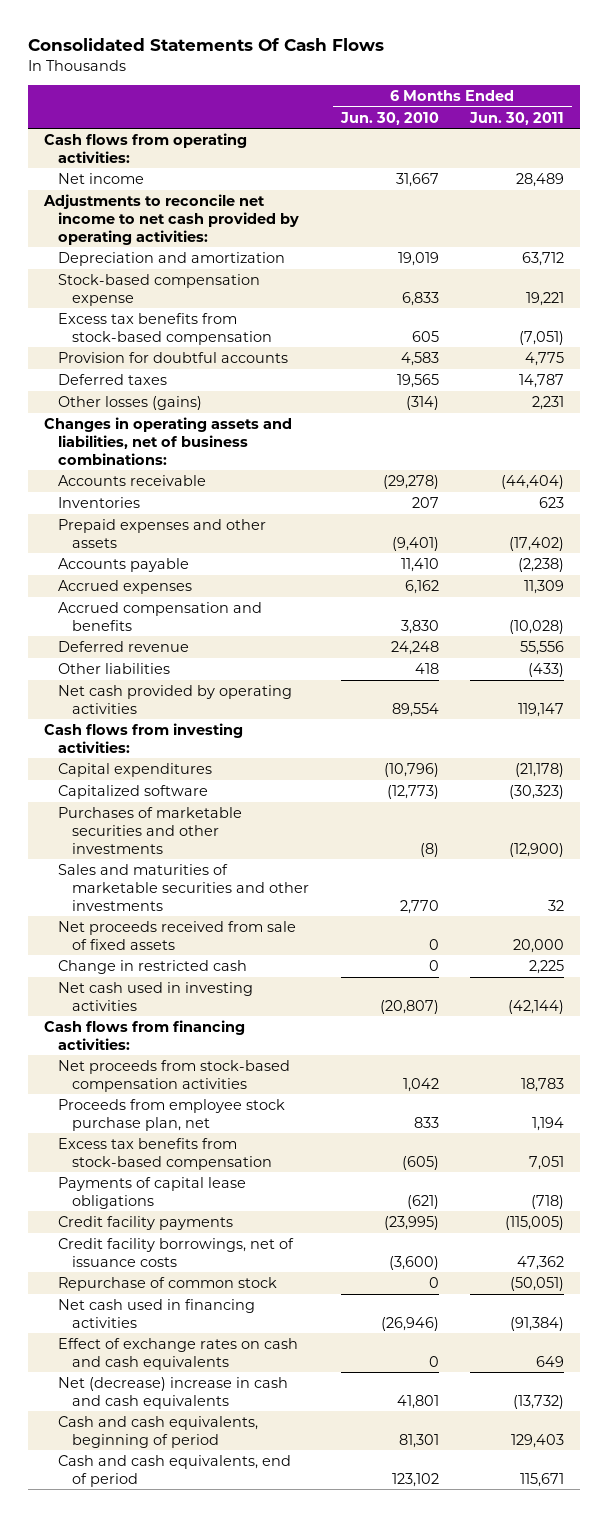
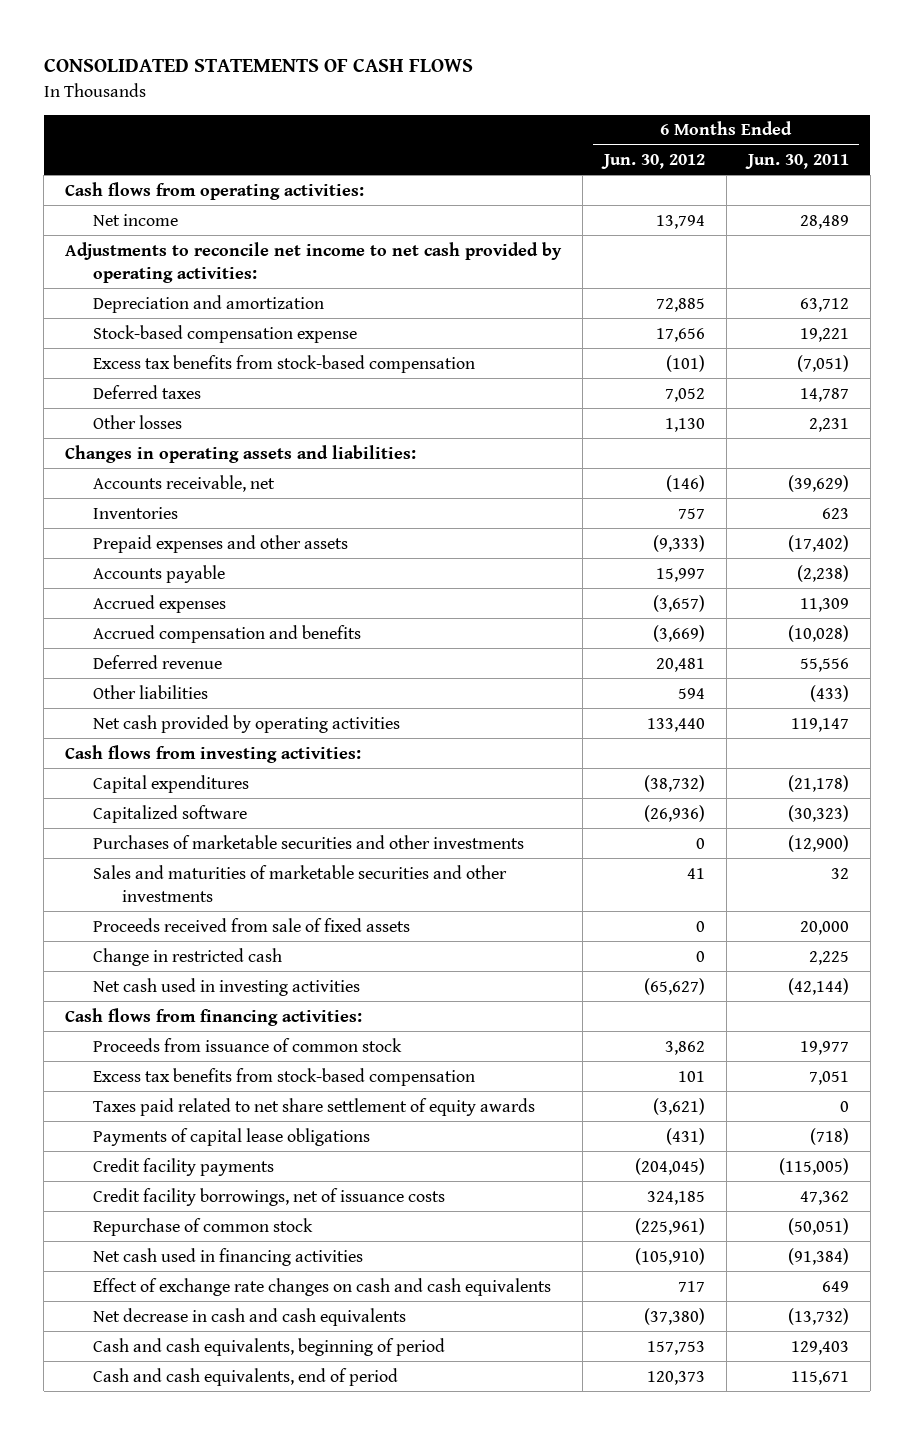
- Consolidated Statements Of Cash Flows
+ CONSOLIDATED STATEMENTS OF CASH FLOWS
- | 6 Months Ended Jun. 30, 2010 | 6 Months Ended Jun. 30, 2011
+ | 6 Months Ended Jun. 30, 2012 | 6 Months Ended Jun. 30, 2011
- Provision for doubtful accounts | 4,583 | 4,775
- Other losses (gains) | (314) | 2,231
- Changes in operating assets and liabilities, net of business combinations:
- Accounts receivable | (29,278) | (44,404)
+ Other losses | 1,130 | 2,231
+ Changes in operating assets and liabilities:
+ Accounts receivable, net | (146) | (39,629)
- Net proceeds received from sale of fixed assets | 0 | 20,000
+ Proceeds received from sale of fixed assets | 0 | 20,000
- Net proceeds from stock-based compensation activities | 1,042 | 18,783
- Proceeds from employee stock purchase plan, net | 833 | 1,194
+ Proceeds from issuance of common stock | 3,862 | 19,977
+ Taxes paid related to net share settlement of equity awards | (3,621) | 0
- Effect of exchange rates on cash and cash equivalents | 0 | 649
- Net (decrease) increase in cash and cash equivalents | 41,801 | (13,732)
+ Effect of exchange rate changes on cash and cash equivalents | 717 | 649
+ Net decrease in cash and cash equivalents | (37,380) | (13,732)

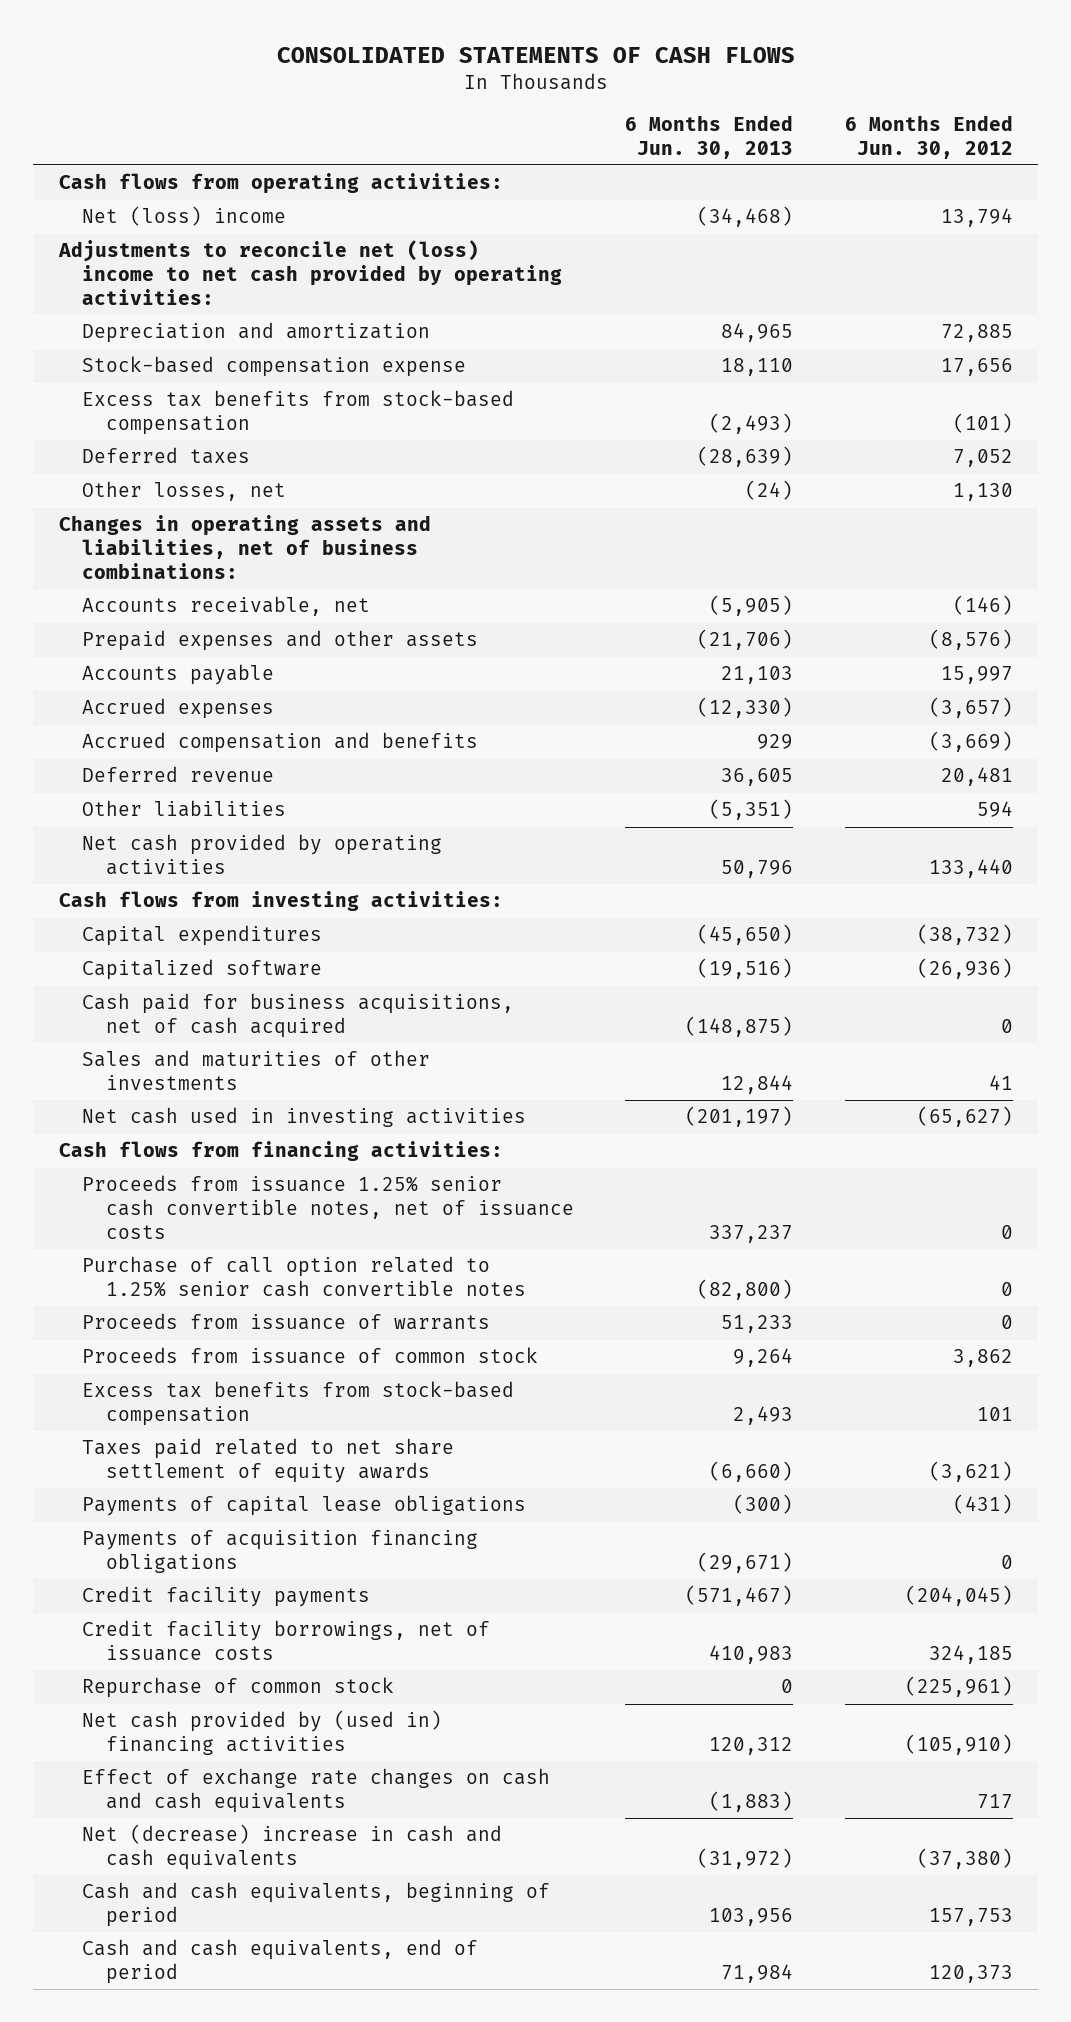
- | 6 Months Ended Jun. 30, 2012 | 6 Months Ended Jun. 30, 2011
+ | 6 Months Ended Jun. 30, 2013 | 6 Months Ended Jun. 30, 2012
- Net income | 13,794 | 28,489
- Adjustments to reconcile net income to net cash provided by operating activities:
+ Net (loss) income | (34,468) | 13,794
+ Adjustments to reconcile net (loss) income to net cash provided by operating activities:
- Other losses | 1,130 | 2,231
- Changes in operating assets and liabilities:
+ Other losses, net | (24) | 1,130
+ Changes in operating assets and liabilities, net of business combinations:
- Inventories | 757 | 623
- Prepaid expenses and other assets | (9,333) | (17,402)
+ Prepaid expenses and other assets | (21,706) | (8,576)
- Purchases of marketable securities and other investments | 0 | (12,900)
- Sales and maturities of marketable securities and other investments | 41 | 32
- Proceeds received from sale of fixed assets | 0 | 20,000
- Change in restricted cash | 0 | 2,225
+ Cash paid for business acquisitions, net of cash acquired | (148,875) | 0
+ Sales and maturities of other investments | 12,844 | 41
+ Proceeds from issuance 1.25% senior cash convertible notes, net of issuance costs | 337,237 | 0
+ Purchase of call option related to 1.25% senior cash convertible notes | (82,800) | 0
+ Proceeds from issuance of warrants | 51,233 | 0
+ Payments of acquisition financing obligations | (29,671) | 0
- Net cash used in financing activities | (105,910) | (91,384)
+ Net cash provided by (used in) financing activities | 120,312 | (105,910)
- Net decrease in cash and cash equivalents | (37,380) | (13,732)
+ Net (decrease) increase in cash and cash equivalents | (31,972) | (37,380)

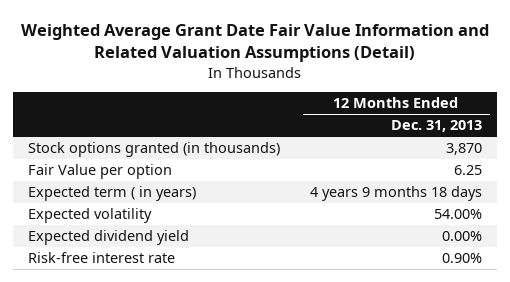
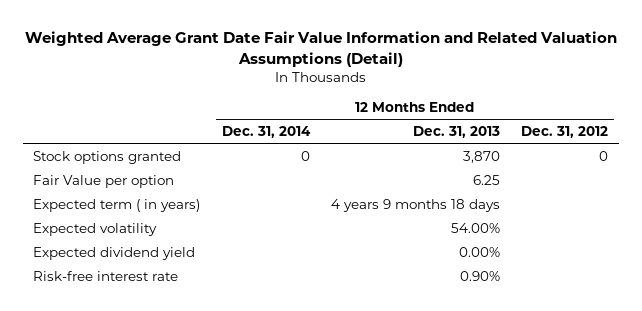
- | 12 Months Ended Dec. 31, 2013
+ | 12 Months Ended Dec. 31, 2014 | 12 Months Ended Dec. 31, 2013 | 12 Months Ended Dec. 31, 2012
- Stock options granted (in thousands) | 3,870
+ Stock options granted | 0 | 3,870 | 0

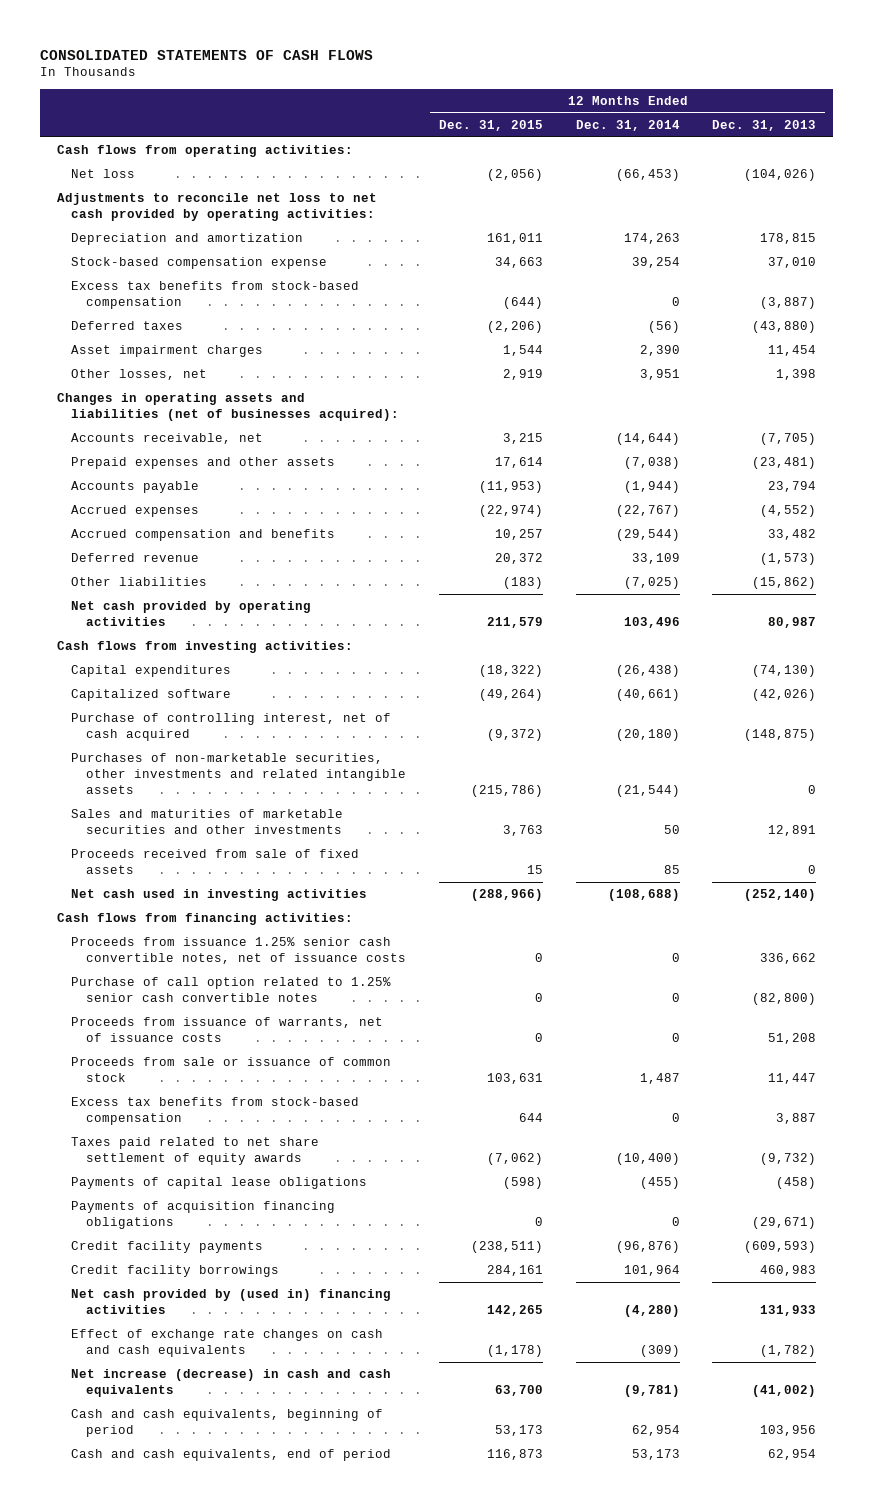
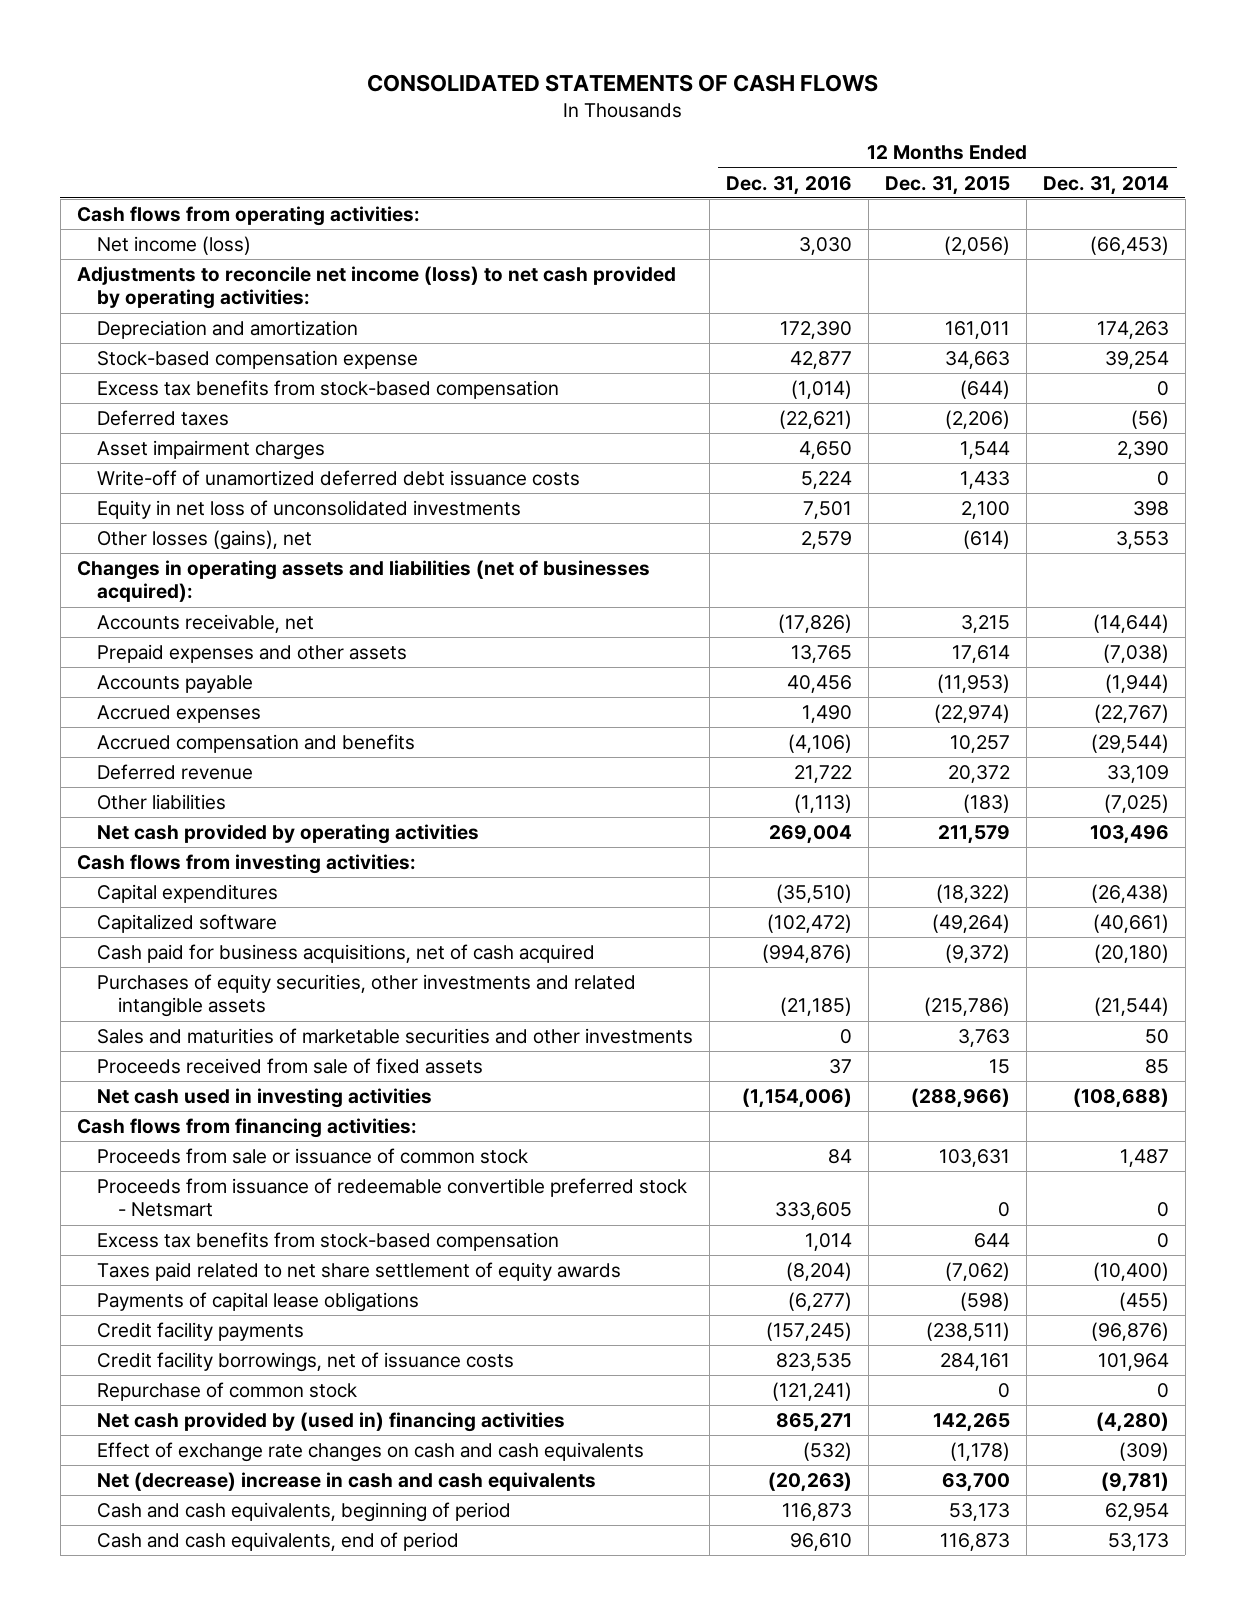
- | 12 Months Ended Dec. 31, 2015 | 12 Months Ended Dec. 31, 2014 | 12 Months Ended Dec. 31, 2013
+ | 12 Months Ended Dec. 31, 2016 | 12 Months Ended Dec. 31, 2015 | 12 Months Ended Dec. 31, 2014
- Net loss | (2,056) | (66,453) | (104,026)
- Adjustments to reconcile net loss to net cash provided by operating activities:
+ Net income (loss) | 3,030 | (2,056) | (66,453)
+ Adjustments to reconcile net income (loss) to net cash provided by operating activities:
- Other losses, net | 2,919 | 3,951 | 1,398
+ Write-off of unamortized deferred debt issuance costs | 5,224 | 1,433 | 0
+ Equity in net loss of unconsolidated investments | 7,501 | 2,100 | 398
+ Other losses (gains), net | 2,579 | (614) | 3,553
- Purchase of controlling interest, net of cash acquired | (9,372) | (20,180) | (148,875)
- Purchases of non-marketable securities, other investments and related intangible assets | (215,786) | (21,544) | 0
+ Cash paid for business acquisitions, net of cash acquired | (994,876) | (9,372) | (20,180)
+ Purchases of equity securities, other investments and related intangible assets | (21,185) | (215,786) | (21,544)
- Proceeds from issuance 1.25% senior cash convertible notes, net of issuance costs | 0 | 0 | 336,662
- Purchase of call option related to 1.25% senior cash convertible notes | 0 | 0 | (82,800)
- Proceeds from issuance of warrants, net of issuance costs | 0 | 0 | 51,208
+ Proceeds from issuance of redeemable convertible preferred stock - Netsmart | 333,605 | 0 | 0
- Payments of acquisition financing obligations | 0 | 0 | (29,671)
- Credit facility borrowings | 284,161 | 101,964 | 460,983
+ Credit facility borrowings, net of issuance costs | 823,535 | 284,161 | 101,964
+ Repurchase of common stock | (121,241) | 0 | 0
- Net increase (decrease) in cash and cash equivalents | 63,700 | (9,781) | (41,002)
+ Net (decrease) increase in cash and cash equivalents | (20,263) | 63,700 | (9,781)

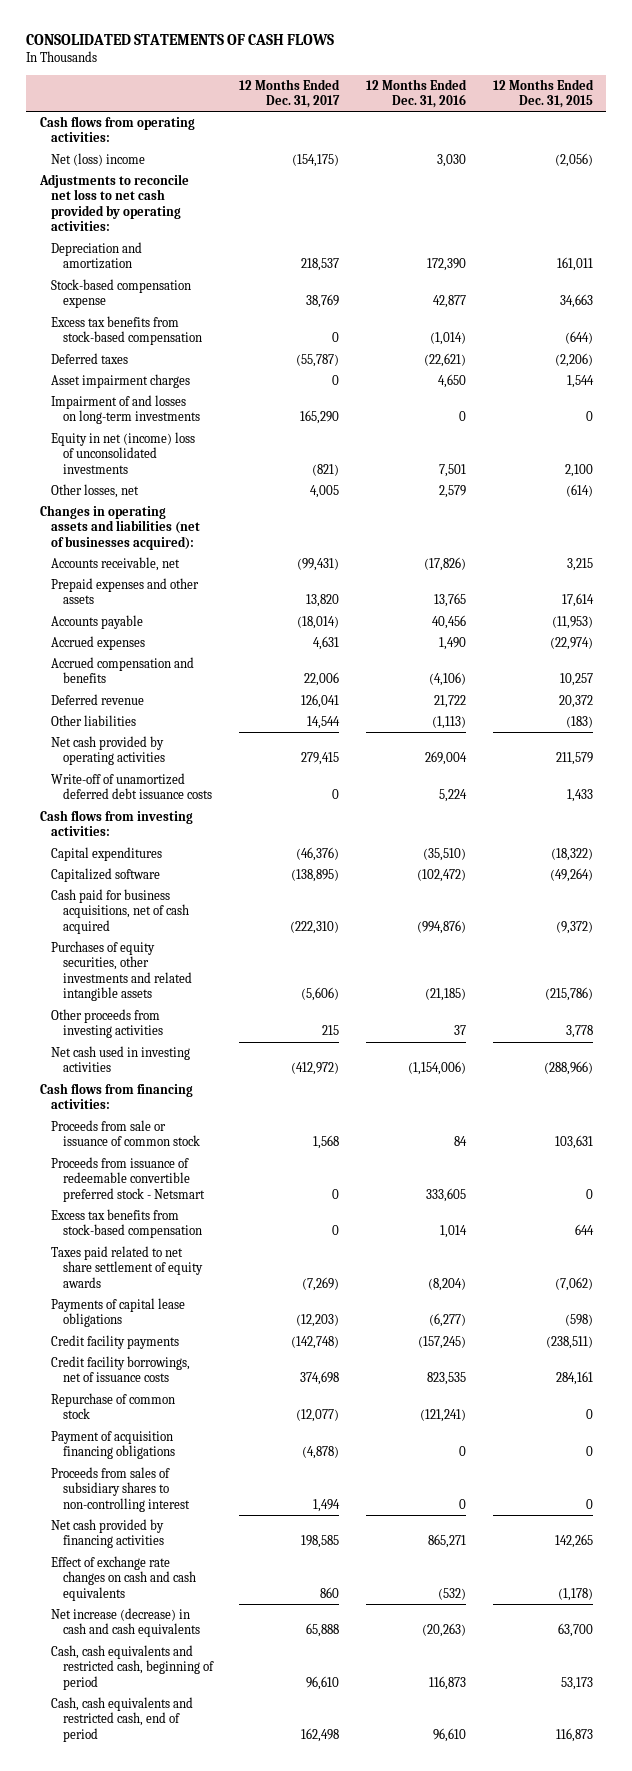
- | 12 Months Ended Dec. 31, 2016 | 12 Months Ended Dec. 31, 2015 | 12 Months Ended Dec. 31, 2014
+ | 12 Months Ended Dec. 31, 2017 | 12 Months Ended Dec. 31, 2016 | 12 Months Ended Dec. 31, 2015
- Net income (loss) | 3,030 | (2,056) | (66,453)
- Adjustments to reconcile net income (loss) to net cash provided by operating activities:
+ Net (loss) income | (154,175) | 3,030 | (2,056)
+ Adjustments to reconcile net loss to net cash provided by operating activities:
- Equity in net loss of unconsolidated investments | 7,501 | 2,100 | 398
- Other losses (gains), net | 2,579 | (614) | 3,553
+ Impairment of and losses on long-term investments | 165,290 | 0 | 0
+ Equity in net (income) loss of unconsolidated investments | (821) | 7,501 | 2,100
+ Other losses, net | 4,005 | 2,579 | (614)
moved down: Write-off of unamortized deferred debt issuance costs | 0 | 5,224 | 1,433
- Sales and maturities of marketable securities and other investments | 0 | 3,763 | 50
- Proceeds received from sale of fixed assets | 37 | 15 | 85
+ Other proceeds from investing activities | 215 | 37 | 3,778
- Net cash provided by (used in) financing activities | 865,271 | 142,265 | (4,280)
+ Payment of acquisition financing obligations | (4,878) | 0 | 0
+ Proceeds from sales of subsidiary shares to non-controlling interest | 1,494 | 0 | 0
+ Net cash provided by financing activities | 198,585 | 865,271 | 142,265
- Net (decrease) increase in cash and cash equivalents | (20,263) | 63,700 | (9,781)
- Cash and cash equivalents, beginning of period | 116,873 | 53,173 | 62,954
- Cash and cash equivalents, end of period | 96,610 | 116,873 | 53,173
+ Net increase (decrease) in cash and cash equivalents | 65,888 | (20,263) | 63,700
+ Cash, cash equivalents and restricted cash, beginning of period | 96,610 | 116,873 | 53,173
+ Cash, cash equivalents and restricted cash, end of period | 162,498 | 96,610 | 116,873

